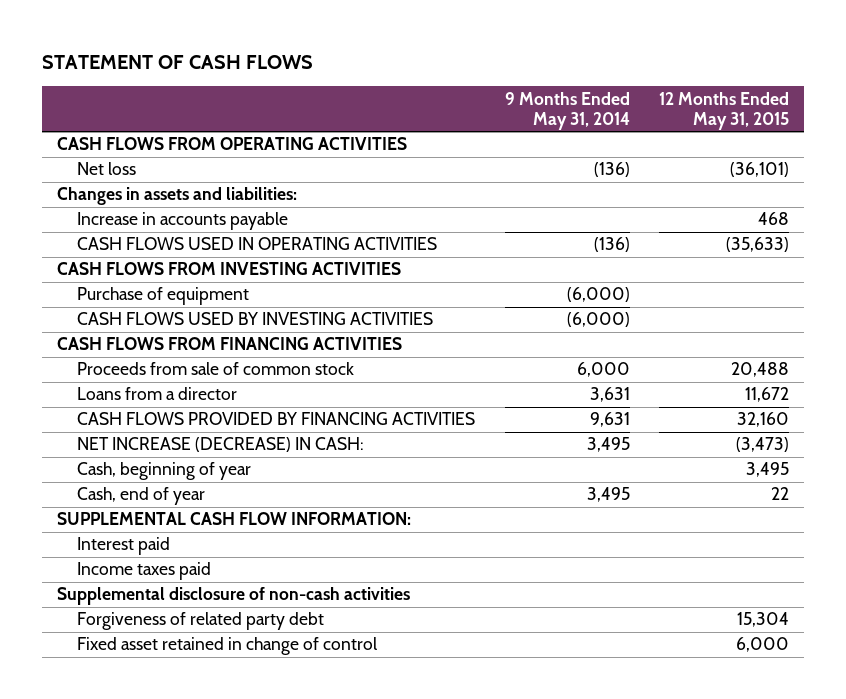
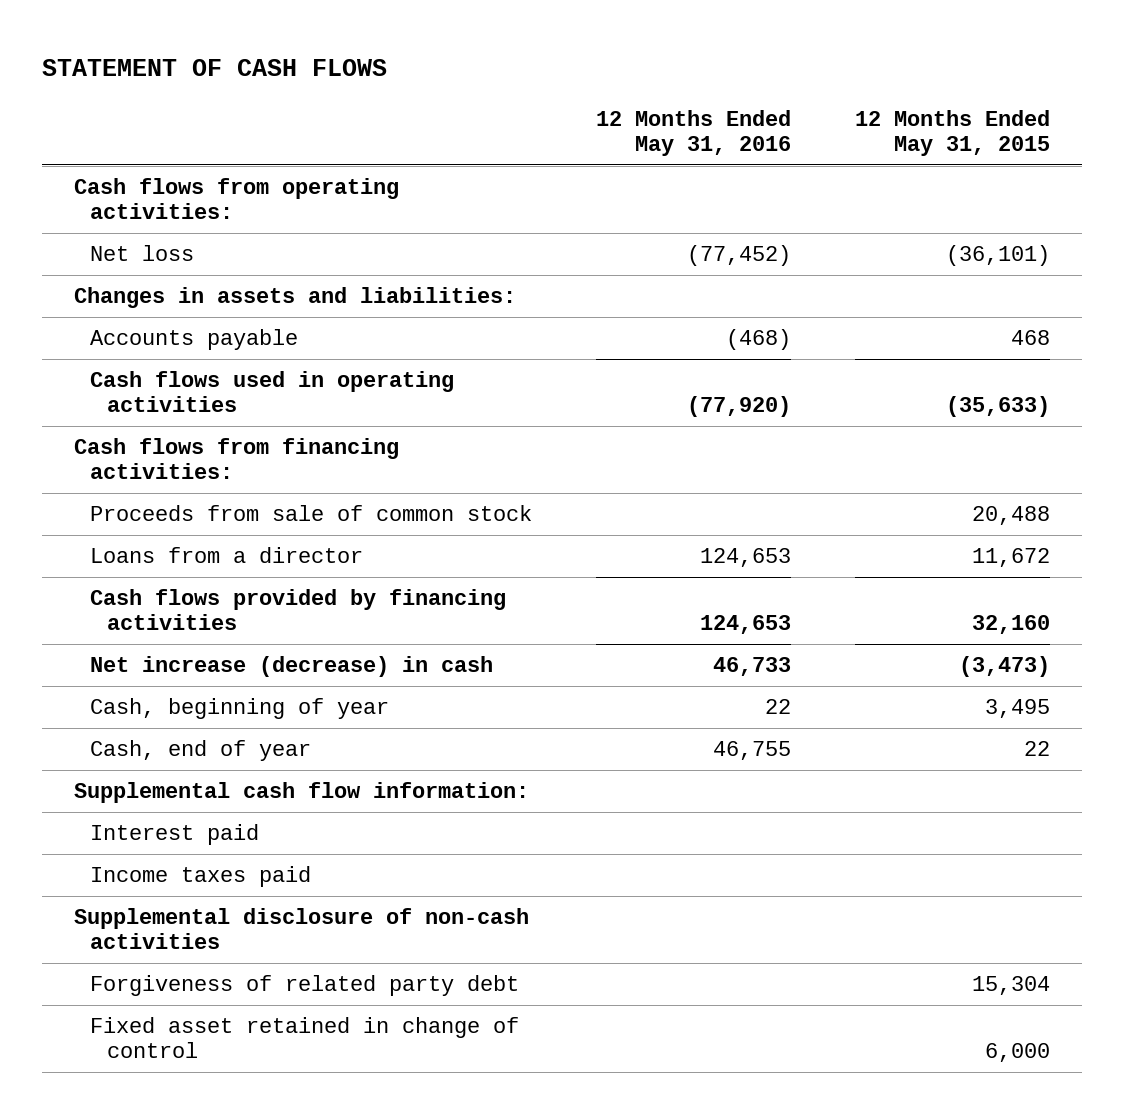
- | 9 Months Ended May 31, 2014 | 12 Months Ended May 31, 2015
+ | 12 Months Ended May 31, 2016 | 12 Months Ended May 31, 2015
- CASH FLOWS FROM OPERATING ACTIVITIES
+ Cash flows from operating activities:
- Increase in accounts payable | | 468
- CASH FLOWS USED IN OPERATING ACTIVITIES | (136) | (35,633)
- CASH FLOWS FROM INVESTING ACTIVITIES
- Purchase of equipment | (6,000) |
- CASH FLOWS USED BY INVESTING ACTIVITIES | (6,000) |
- CASH FLOWS FROM FINANCING ACTIVITIES
+ Accounts payable | (468) | 468
+ Cash flows used in operating activities | (77,920) | (35,633)
+ Cash flows from financing activities:
- CASH FLOWS PROVIDED BY FINANCING ACTIVITIES | 9,631 | 32,160
- NET INCREASE (DECREASE) IN CASH: | 3,495 | (3,473)
+ Cash flows provided by financing activities | 124,653 | 32,160
+ Net increase (decrease) in cash | 46,733 | (3,473)
- SUPPLEMENTAL CASH FLOW INFORMATION:
+ Supplemental cash flow information:

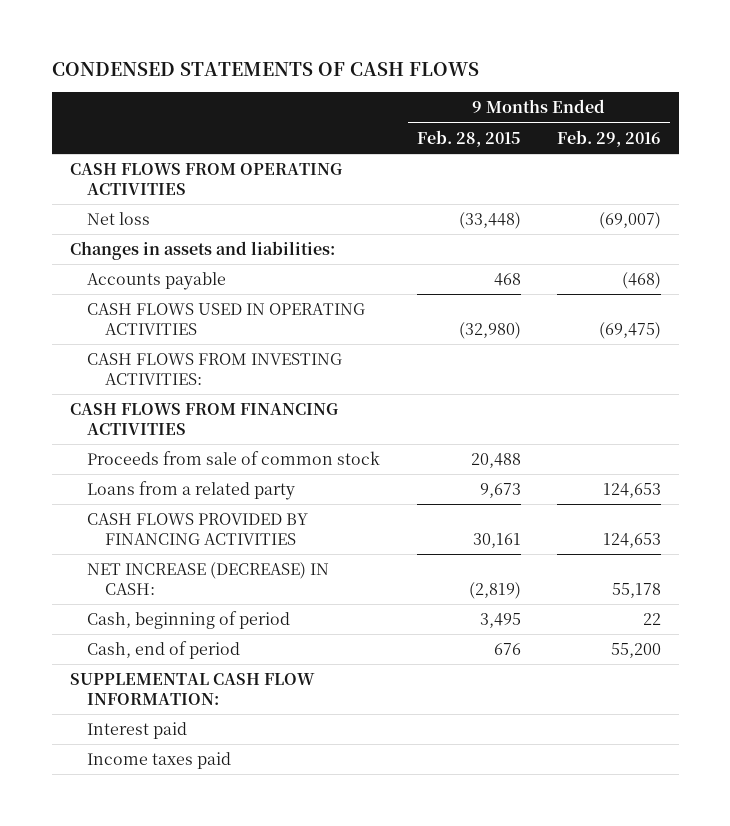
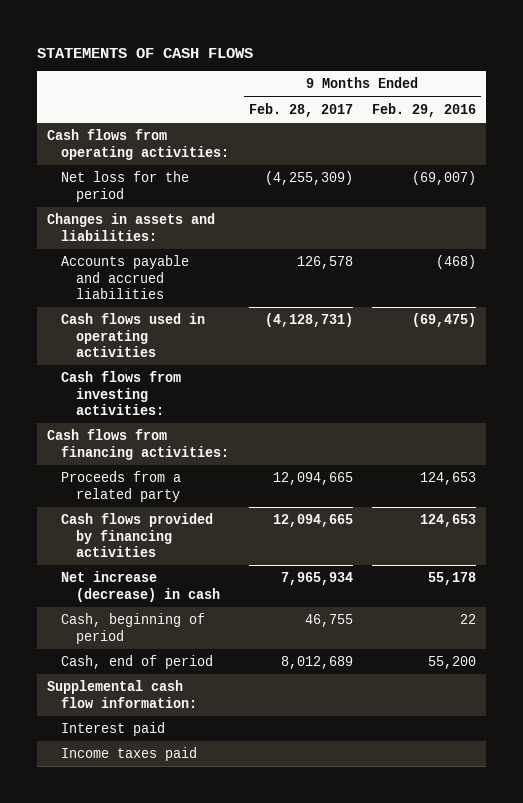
- CONDENSED STATEMENTS OF CASH FLOWS
+ STATEMENTS OF CASH FLOWS
- | 9 Months Ended Feb. 28, 2015 | 9 Months Ended Feb. 29, 2016
+ | 9 Months Ended Feb. 28, 2017 | 9 Months Ended Feb. 29, 2016
- CASH FLOWS FROM OPERATING ACTIVITIES
- Net loss | (33,448) | (69,007)
+ Cash flows from operating activities:
+ Net loss for the period | (4,255,309) | (69,007)
- Accounts payable | 468 | (468)
- CASH FLOWS USED IN OPERATING ACTIVITIES | (32,980) | (69,475)
- CASH FLOWS FROM INVESTING ACTIVITIES:
- CASH FLOWS FROM FINANCING ACTIVITIES
- Proceeds from sale of common stock | 20,488 |
- Loans from a related party | 9,673 | 124,653
- CASH FLOWS PROVIDED BY FINANCING ACTIVITIES | 30,161 | 124,653
- NET INCREASE (DECREASE) IN CASH: | (2,819) | 55,178
+ Accounts payable and accrued liabilities | 126,578 | (468)
+ Cash flows used in operating activities | (4,128,731) | (69,475)
+ Cash flows from investing activities:
+ Cash flows from financing activities:
+ Proceeds from a related party | 12,094,665 | 124,653
+ Cash flows provided by financing activities | 12,094,665 | 124,653
+ Net increase (decrease) in cash | 7,965,934 | 55,178
- SUPPLEMENTAL CASH FLOW INFORMATION:
+ Supplemental cash flow information:

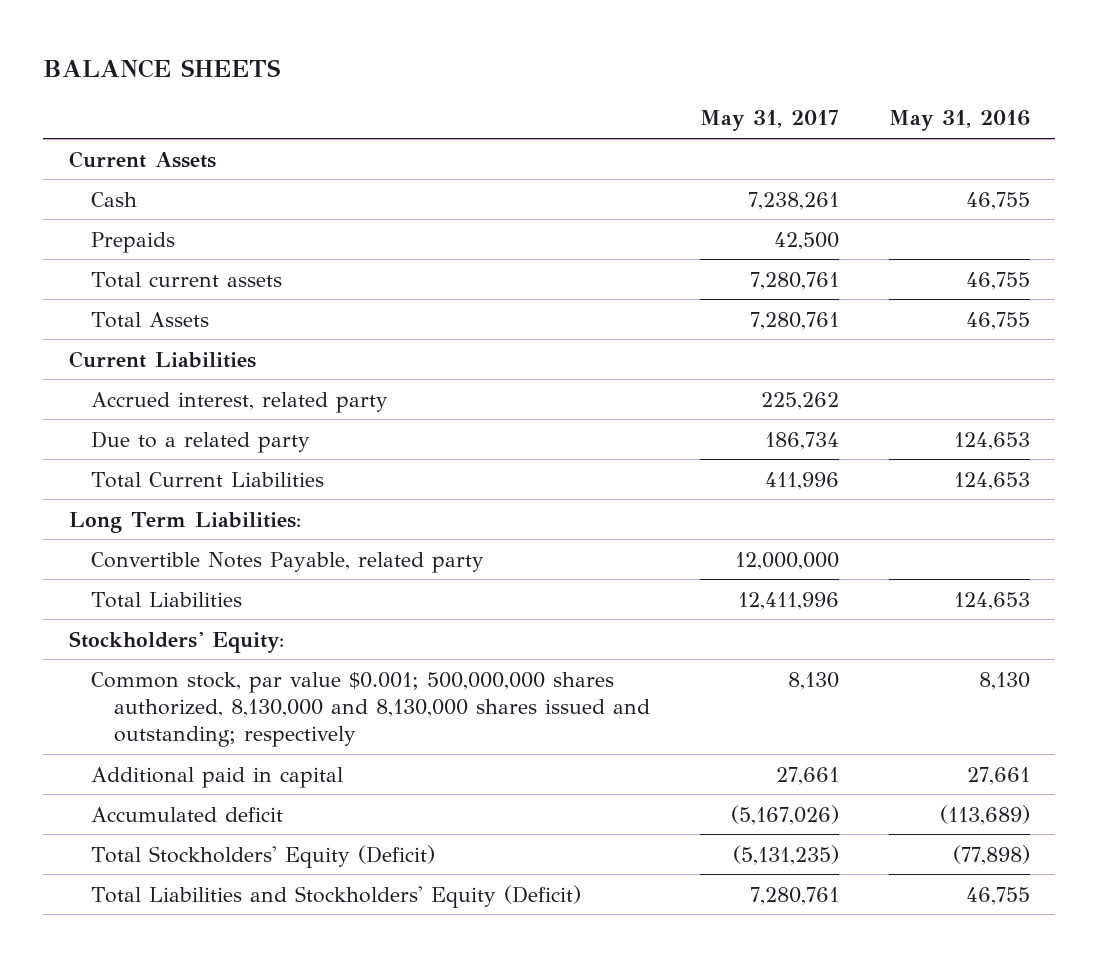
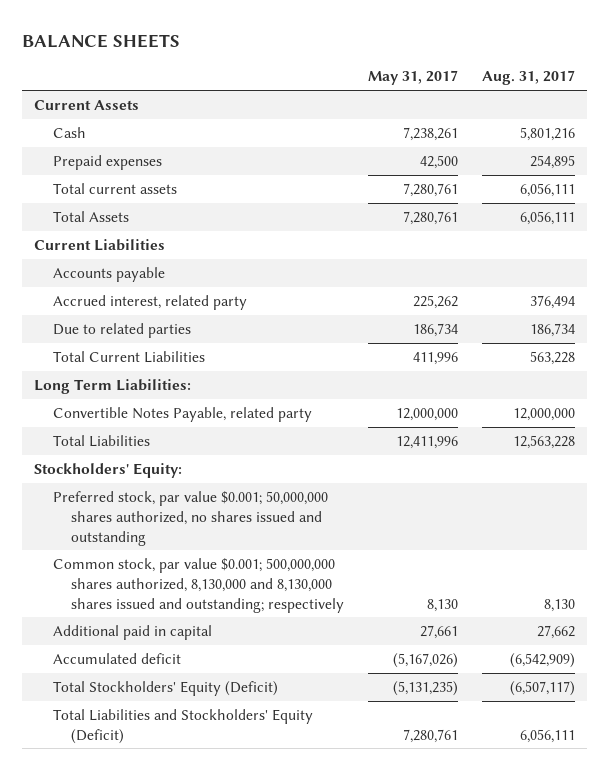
- | May 31, 2017 | May 31, 2016
+ | May 31, 2017 | Aug. 31, 2017
- Prepaids | 42,500 |
+ Prepaid expenses | 42,500 | 254,895
+ Accounts payable
- Due to a related party | 186,734 | 124,653
+ Due to related parties | 186,734 | 186,734
+ Preferred stock, par value $0.001; 50,000,000 shares authorized, no shares issued and outstanding

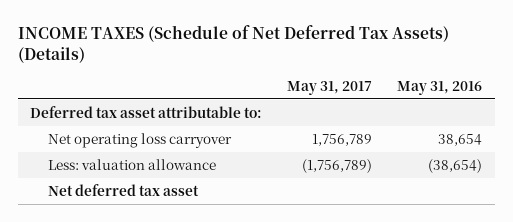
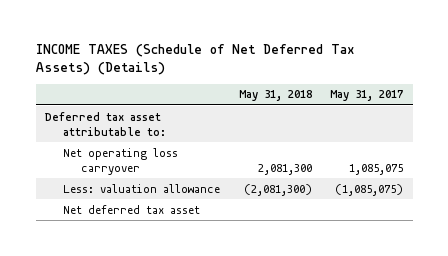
- | May 31, 2017 | May 31, 2016
+ | May 31, 2018 | May 31, 2017
- Net operating loss carryover | 1,756,789 | 38,654
- Less: valuation allowance | (1,756,789) | (38,654)
+ Net operating loss carryover | 2,081,300 | 1,085,075
+ Less: valuation allowance | (2,081,300) | (1,085,075)

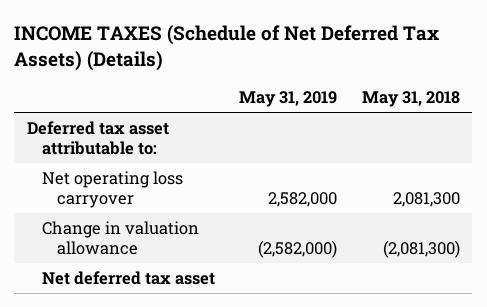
- | May 31, 2018 | May 31, 2017
+ | May 31, 2019 | May 31, 2018
- Less: valuation allowance | (2,081,300) | (1,085,075)
+ Change in valuation allowance | (2,582,000) | (2,081,300)

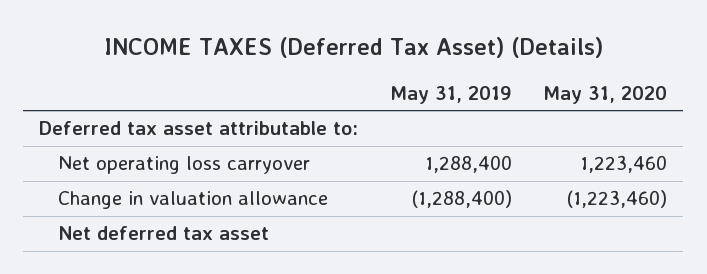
- INCOME TAXES (Schedule of Net Deferred Tax Assets) (Details)
+ INCOME TAXES (Deferred Tax Asset) (Details)
- | May 31, 2019 | May 31, 2018
+ | May 31, 2019 | May 31, 2020
- Net operating loss carryover | 2,582,000 | 2,081,300
- Change in valuation allowance | (2,582,000) | (2,081,300)
+ Net operating loss carryover | 1,288,400 | 1,223,460
+ Change in valuation allowance | (1,288,400) | (1,223,460)

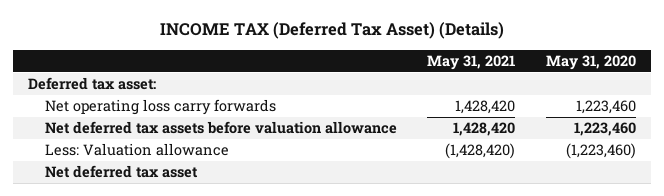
- INCOME TAXES (Deferred Tax Asset) (Details)
+ INCOME TAX (Deferred Tax Asset) (Details)
- | May 31, 2019 | May 31, 2020
+ | May 31, 2021 | May 31, 2020
- Deferred tax asset attributable to:
- Net operating loss carryover | 1,288,400 | 1,223,460
- Change in valuation allowance | (1,288,400) | (1,223,460)
+ Deferred tax asset:
+ Net operating loss carry forwards | 1,428,420 | 1,223,460
+ Net deferred tax assets before valuation allowance | 1,428,420 | 1,223,460
+ Less: Valuation allowance | (1,428,420) | (1,223,460)

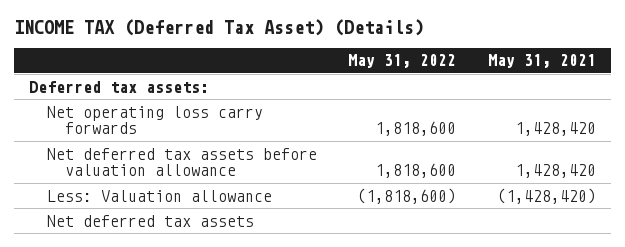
- | May 31, 2021 | May 31, 2020
+ | May 31, 2022 | May 31, 2021
- Deferred tax asset:
+ Deferred tax assets:
- Net deferred tax asset
+ Net deferred tax assets

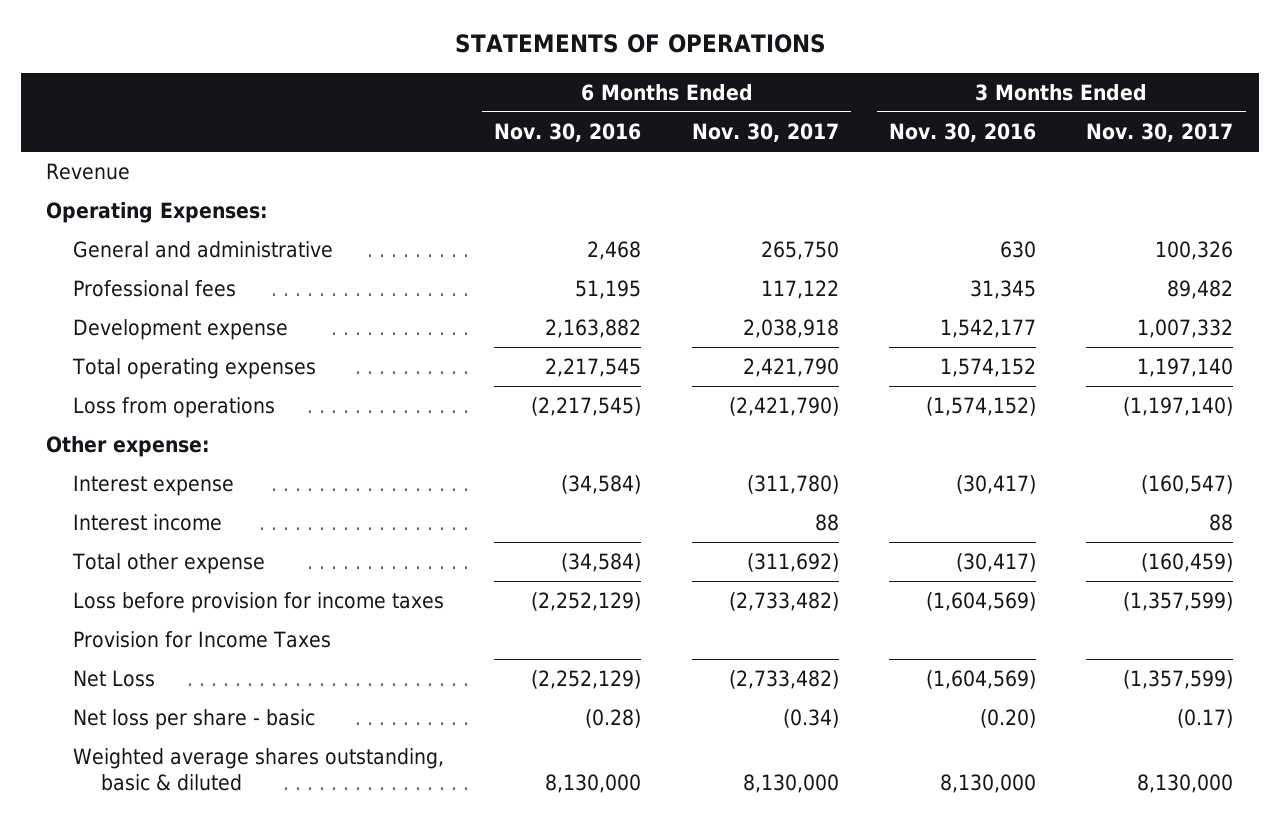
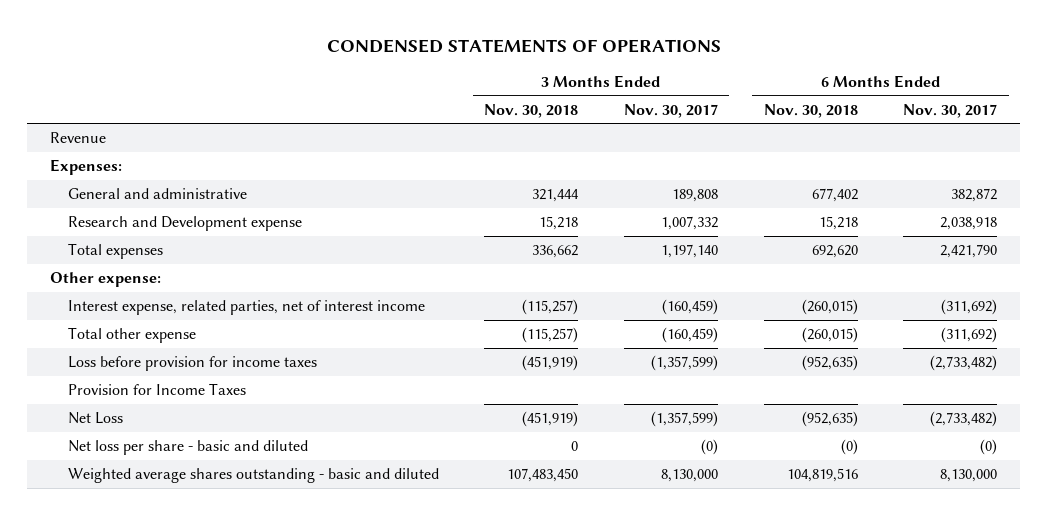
- STATEMENTS OF OPERATIONS
+ CONDENSED STATEMENTS OF OPERATIONS
- | 6 Months Ended Nov. 30, 2016 | 6 Months Ended Nov. 30, 2017 | 3 Months Ended Nov. 30, 2016 | 3 Months Ended Nov. 30, 2017
+ | 3 Months Ended Nov. 30, 2018 | 3 Months Ended Nov. 30, 2017 | 6 Months Ended Nov. 30, 2018 | 6 Months Ended Nov. 30, 2017
- Operating Expenses:
- General and administrative | 2,468 | 265,750 | 630 | 100,326
- Professional fees | 51,195 | 117,122 | 31,345 | 89,482
- Development expense | 2,163,882 | 2,038,918 | 1,542,177 | 1,007,332
- Total operating expenses | 2,217,545 | 2,421,790 | 1,574,152 | 1,197,140
- Loss from operations | (2,217,545) | (2,421,790) | (1,574,152) | (1,197,140)
+ Expenses:
+ General and administrative | 321,444 | 189,808 | 677,402 | 382,872
+ Research and Development expense | 15,218 | 1,007,332 | 15,218 | 2,038,918
+ Total expenses | 336,662 | 1,197,140 | 692,620 | 2,421,790
- Interest expense | (34,584) | (311,780) | (30,417) | (160,547)
- Interest income | | 88 | | 88
+ Interest expense, related parties, net of interest income | (115,257) | (160,459) | (260,015) | (311,692)
- Net loss per share - basic | (0.28) | (0.34) | (0.20) | (0.17)
- Weighted average shares outstanding, basic & diluted | 8,130,000 | 8,130,000 | 8,130,000 | 8,130,000
+ Net loss per share - basic and diluted | 0 | (0) | (0) | (0)
+ Weighted average shares outstanding - basic and diluted | 107,483,450 | 8,130,000 | 104,819,516 | 8,130,000

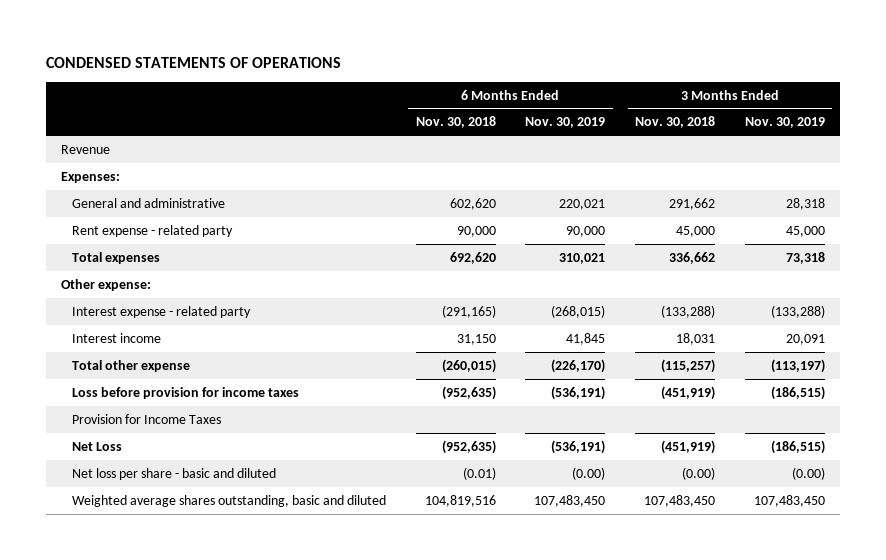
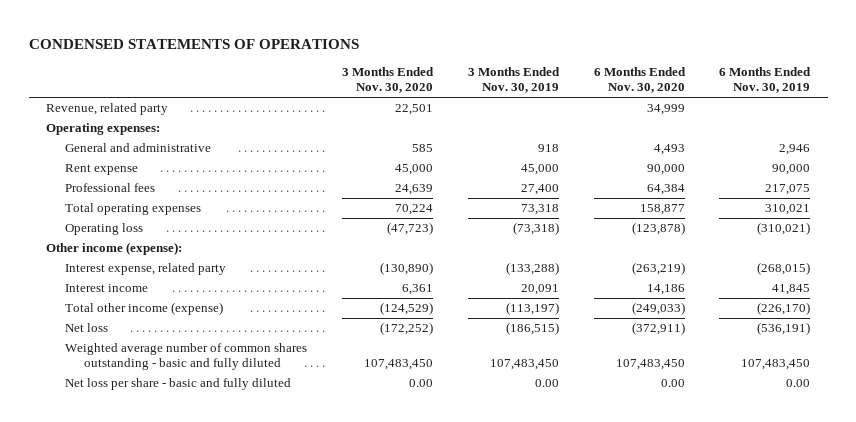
- | 6 Months Ended Nov. 30, 2018 | 6 Months Ended Nov. 30, 2019 | 3 Months Ended Nov. 30, 2018 | 3 Months Ended Nov. 30, 2019
+ | 3 Months Ended Nov. 30, 2020 | 3 Months Ended Nov. 30, 2019 | 6 Months Ended Nov. 30, 2020 | 6 Months Ended Nov. 30, 2019
- Revenue
- Expenses:
- General and administrative | 602,620 | 220,021 | 291,662 | 28,318
- Rent expense - related party | 90,000 | 90,000 | 45,000 | 45,000
- Total expenses | 692,620 | 310,021 | 336,662 | 73,318
- Other expense:
- Interest expense - related party | (291,165) | (268,015) | (133,288) | (133,288)
+ Revenue, related party | 22,501 | | 34,999 |
+ Operating expenses:
+ General and administrative | 585 | 918 | 4,493 | 2,946
+ Rent expense | 45,000 | 45,000 | 90,000 | 90,000
+ Professional fees | 24,639 | 27,400 | 64,384 | 217,075
+ Total operating expenses | 70,224 | 73,318 | 158,877 | 310,021
+ Operating loss | (47,723) | (73,318) | (123,878) | (310,021)
+ Other income (expense):
+ Interest expense, related party | (130,890) | (133,288) | (263,219) | (268,015)
- Total other expense | (260,015) | (226,170) | (115,257) | (113,197)
- Loss before provision for income taxes | (952,635) | (536,191) | (451,919) | (186,515)
- Provision for Income Taxes
- Net Loss | (952,635) | (536,191) | (451,919) | (186,515)
- Net loss per share - basic and diluted | (0.01) | (0.00) | (0.00) | (0.00)
- Weighted average shares outstanding, basic and diluted | 104,819,516 | 107,483,450 | 107,483,450 | 107,483,450
+ Total other income (expense) | (124,529) | (113,197) | (249,033) | (226,170)
+ Net loss | (172,252) | (186,515) | (372,911) | (536,191)
+ Weighted average number of common shares outstanding - basic and fully diluted | 107,483,450 | 107,483,450 | 107,483,450 | 107,483,450
+ Net loss per share - basic and fully diluted | 0.00 | 0.00 | 0.00 | 0.00

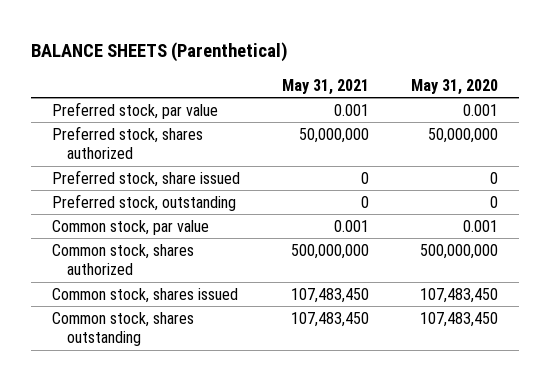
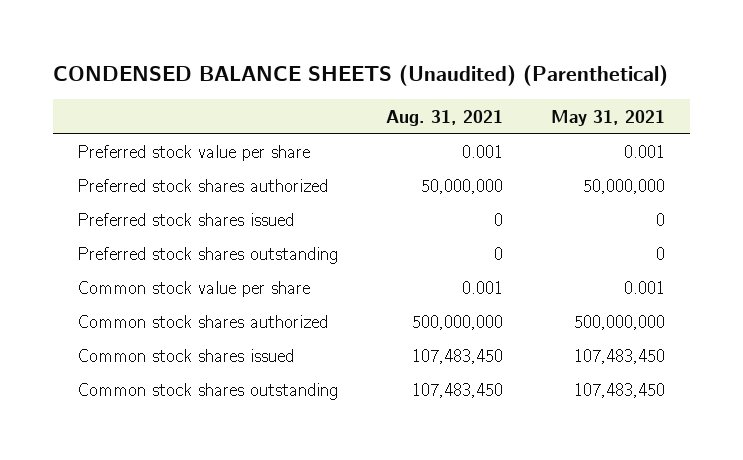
- BALANCE SHEETS (Parenthetical)
+ CONDENSED BALANCE SHEETS (Unaudited) (Parenthetical)
- | May 31, 2021 | May 31, 2020
+ | Aug. 31, 2021 | May 31, 2021
- Preferred stock, par value | 0.001 | 0.001
- Preferred stock, shares authorized | 50,000,000 | 50,000,000
- Preferred stock, share issued | 0 | 0
- Preferred stock, outstanding | 0 | 0
- Common stock, par value | 0.001 | 0.001
- Common stock, shares authorized | 500,000,000 | 500,000,000
- Common stock, shares issued | 107,483,450 | 107,483,450
- Common stock, shares outstanding | 107,483,450 | 107,483,450
+ Preferred stock value per share | 0.001 | 0.001
+ Preferred stock shares authorized | 50,000,000 | 50,000,000
+ Preferred stock shares issued | 0 | 0
+ Preferred stock shares outstanding | 0 | 0
+ Common stock value per share | 0.001 | 0.001
+ Common stock shares authorized | 500,000,000 | 500,000,000
+ Common stock shares issued | 107,483,450 | 107,483,450
+ Common stock shares outstanding | 107,483,450 | 107,483,450

